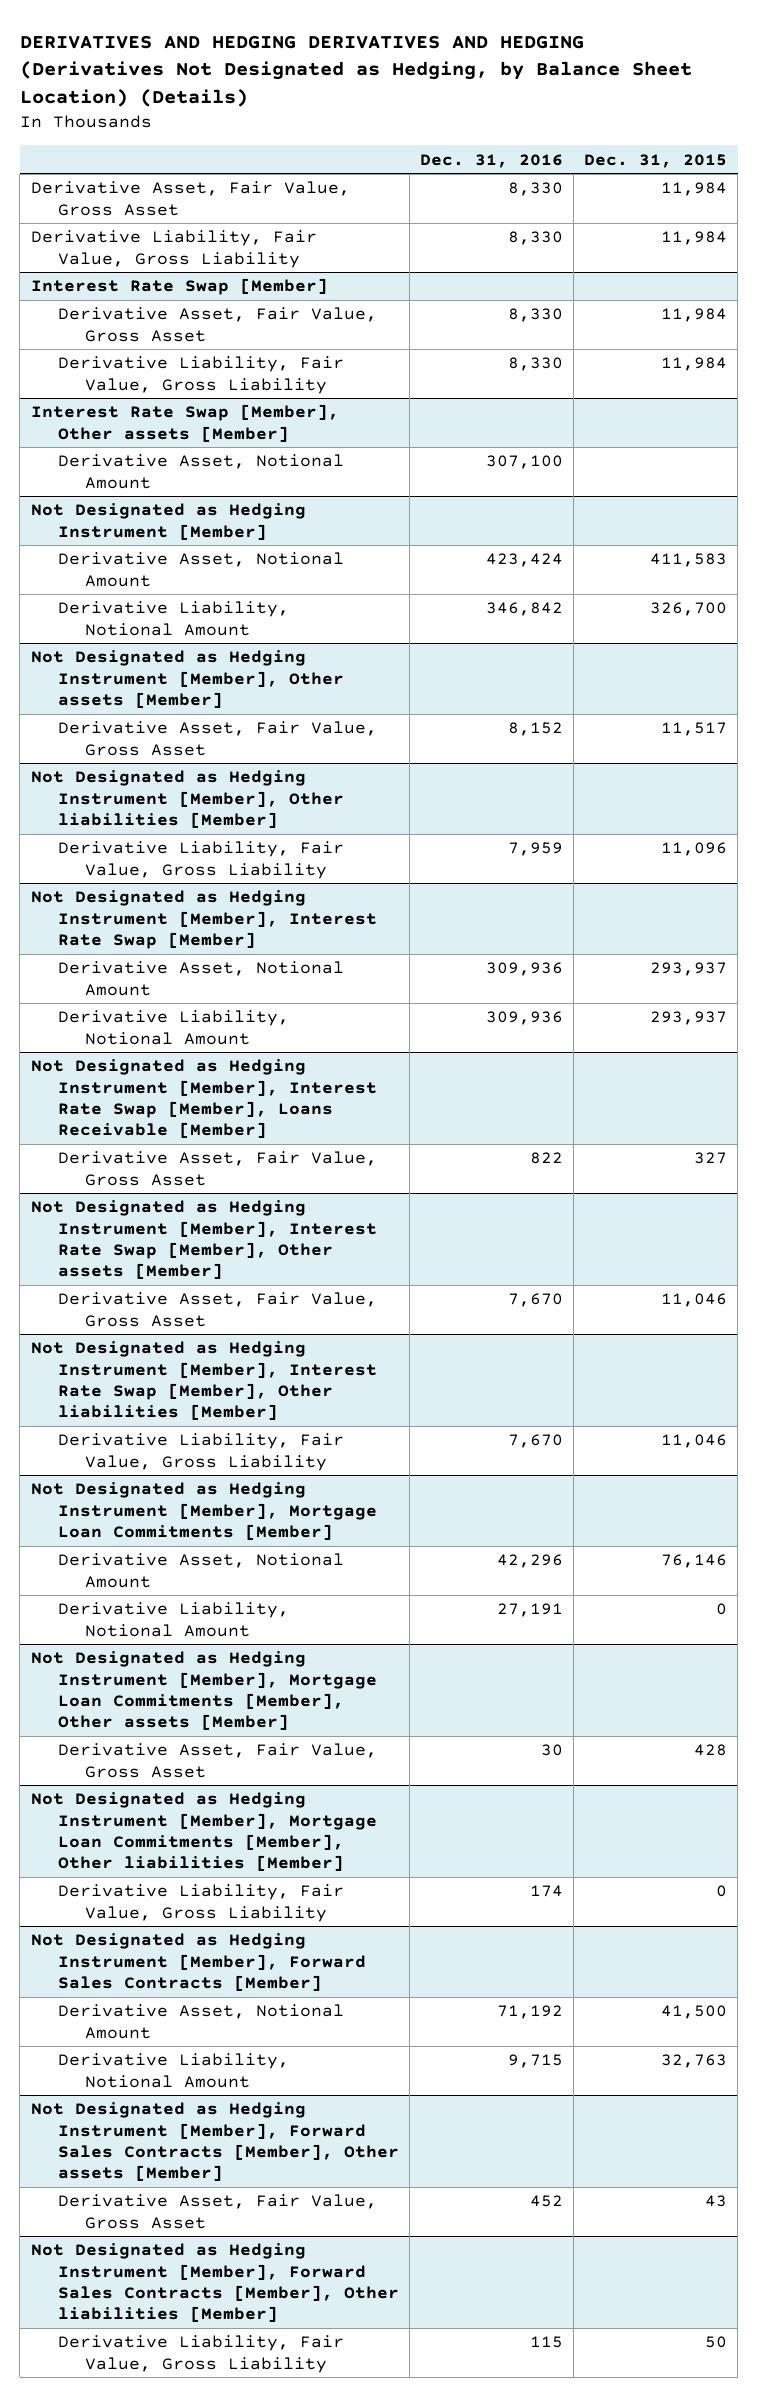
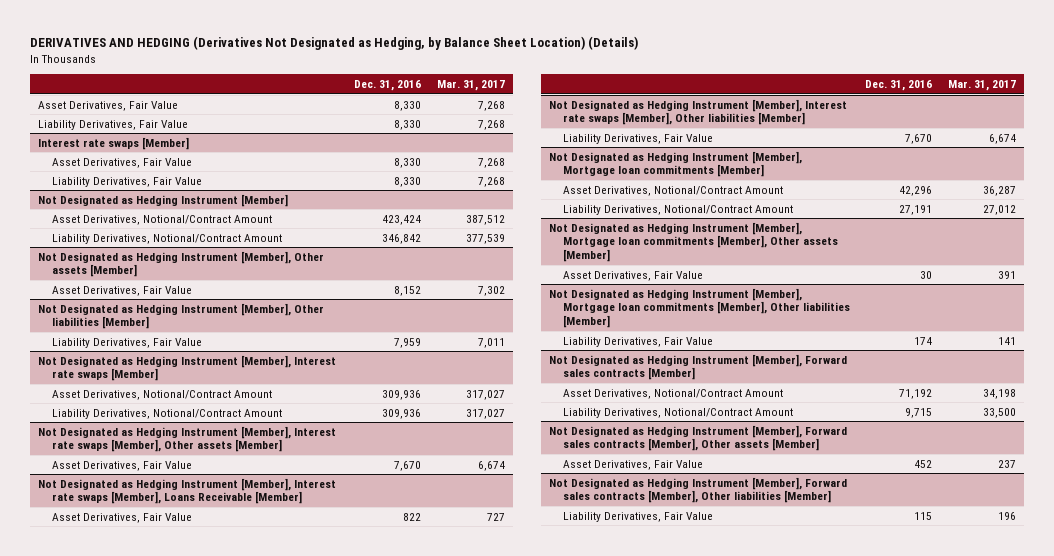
- DERIVATIVES AND HEDGING DERIVATIVES AND HEDGING (Derivatives Not Designated as Hedging, by Balance Sheet Location) (Details)
+ DERIVATIVES AND HEDGING (Derivatives Not Designated as Hedging, by Balance Sheet Location) (Details)
- | Dec. 31, 2016 | Dec. 31, 2015
+ | Dec. 31, 2016 | Mar. 31, 2017
- Derivative Asset, Fair Value, Gross Asset | 8,330 | 11,984
- Derivative Liability, Fair Value, Gross Liability | 8,330 | 11,984
- Interest Rate Swap [Member]
- Derivative Asset, Fair Value, Gross Asset | 8,330 | 11,984
- Derivative Liability, Fair Value, Gross Liability | 8,330 | 11,984
- Interest Rate Swap [Member], Other assets [Member]
- Derivative Asset, Notional Amount | 307,100 |
+ Asset Derivatives, Fair Value | 8,330 | 7,268
+ Liability Derivatives, Fair Value | 8,330 | 7,268
+ Interest rate swaps [Member]
+ Asset Derivatives, Fair Value | 8,330 | 7,268
+ Liability Derivatives, Fair Value | 8,330 | 7,268
@ Not Designated as Hedging Instrument [Member]
- Derivative Asset, Notional Amount | 423,424 | 411,583
- Derivative Liability, Notional Amount | 346,842 | 326,700
+ Asset Derivatives, Notional/Contract Amount | 423,424 | 387,512
+ Liability Derivatives, Notional/Contract Amount | 346,842 | 377,539
@ Not Designated as Hedging Instrument [Member], Other assets [Member]
- Derivative Asset, Fair Value, Gross Asset | 8,152 | 11,517
+ Asset Derivatives, Fair Value | 8,152 | 7,302
@ Not Designated as Hedging Instrument [Member], Other liabilities [Member]
- Derivative Liability, Fair Value, Gross Liability | 7,959 | 11,096
- Not Designated as Hedging Instrument [Member], Interest Rate Swap [Member]
- Derivative Asset, Notional Amount | 309,936 | 293,937
- Derivative Liability, Notional Amount | 309,936 | 293,937
- Not Designated as Hedging Instrument [Member], Interest Rate Swap [Member], Loans Receivable [Member]
- Derivative Asset, Fair Value, Gross Asset | 822 | 327
- Not Designated as Hedging Instrument [Member], Interest Rate Swap [Member], Other assets [Member]
- Derivative Asset, Fair Value, Gross Asset | 7,670 | 11,046
- Not Designated as Hedging Instrument [Member], Interest Rate Swap [Member], Other liabilities [Member]
- Derivative Liability, Fair Value, Gross Liability | 7,670 | 11,046
- Not Designated as Hedging Instrument [Member], Mortgage Loan Commitments [Member]
- Derivative Asset, Notional Amount | 42,296 | 76,146
- Derivative Liability, Notional Amount | 27,191 | 0
- Not Designated as Hedging Instrument [Member], Mortgage Loan Commitments [Member], Other assets [Member]
- Derivative Asset, Fair Value, Gross Asset | 30 | 428
- Not Designated as Hedging Instrument [Member], Mortgage Loan Commitments [Member], Other liabilities [Member]
- Derivative Liability, Fair Value, Gross Liability | 174 | 0
- Not Designated as Hedging Instrument [Member], Forward Sales Contracts [Member]
- Derivative Asset, Notional Amount | 71,192 | 41,500
- Derivative Liability, Notional Amount | 9,715 | 32,763
- Not Designated as Hedging Instrument [Member], Forward Sales Contracts [Member], Other assets [Member]
- Derivative Asset, Fair Value, Gross Asset | 452 | 43
- Not Designated as Hedging Instrument [Member], Forward Sales Contracts [Member], Other liabilities [Member]
- Derivative Liability, Fair Value, Gross Liability | 115 | 50
@ Not Designated as Hedging Instrument [Member], Other liabilities [Member]
+ Liability Derivatives, Fair Value | 7,959 | 7,011
+ Not Designated as Hedging Instrument [Member], Interest rate swaps [Member]
+ Asset Derivatives, Notional/Contract Amount | 309,936 | 317,027
+ Liability Derivatives, Notional/Contract Amount | 309,936 | 317,027
+ Not Designated as Hedging Instrument [Member], Interest rate swaps [Member], Other assets [Member]
+ Asset Derivatives, Fair Value | 7,670 | 6,674
+ Not Designated as Hedging Instrument [Member], Interest rate swaps [Member], Loans Receivable [Member]
+ Asset Derivatives, Fair Value | 822 | 727
+ Not Designated as Hedging Instrument [Member], Interest rate swaps [Member], Other liabilities [Member]
+ Liability Derivatives, Fair Value | 7,670 | 6,674
+ Not Designated as Hedging Instrument [Member], Mortgage loan commitments [Member]
+ Asset Derivatives, Notional/Contract Amount | 42,296 | 36,287
+ Liability Derivatives, Notional/Contract Amount | 27,191 | 27,012
+ Not Designated as Hedging Instrument [Member], Mortgage loan commitments [Member], Other assets [Member]
+ Asset Derivatives, Fair Value | 30 | 391
+ Not Designated as Hedging Instrument [Member], Mortgage loan commitments [Member], Other liabilities [Member]
+ Liability Derivatives, Fair Value | 174 | 141
+ Not Designated as Hedging Instrument [Member], Forward sales contracts [Member]
+ Asset Derivatives, Notional/Contract Amount | 71,192 | 34,198
+ Liability Derivatives, Notional/Contract Amount | 9,715 | 33,500
+ Not Designated as Hedging Instrument [Member], Forward sales contracts [Member], Other assets [Member]
+ Asset Derivatives, Fair Value | 452 | 237
+ Not Designated as Hedging Instrument [Member], Forward sales contracts [Member], Other liabilities [Member]
+ Liability Derivatives, Fair Value | 115 | 196

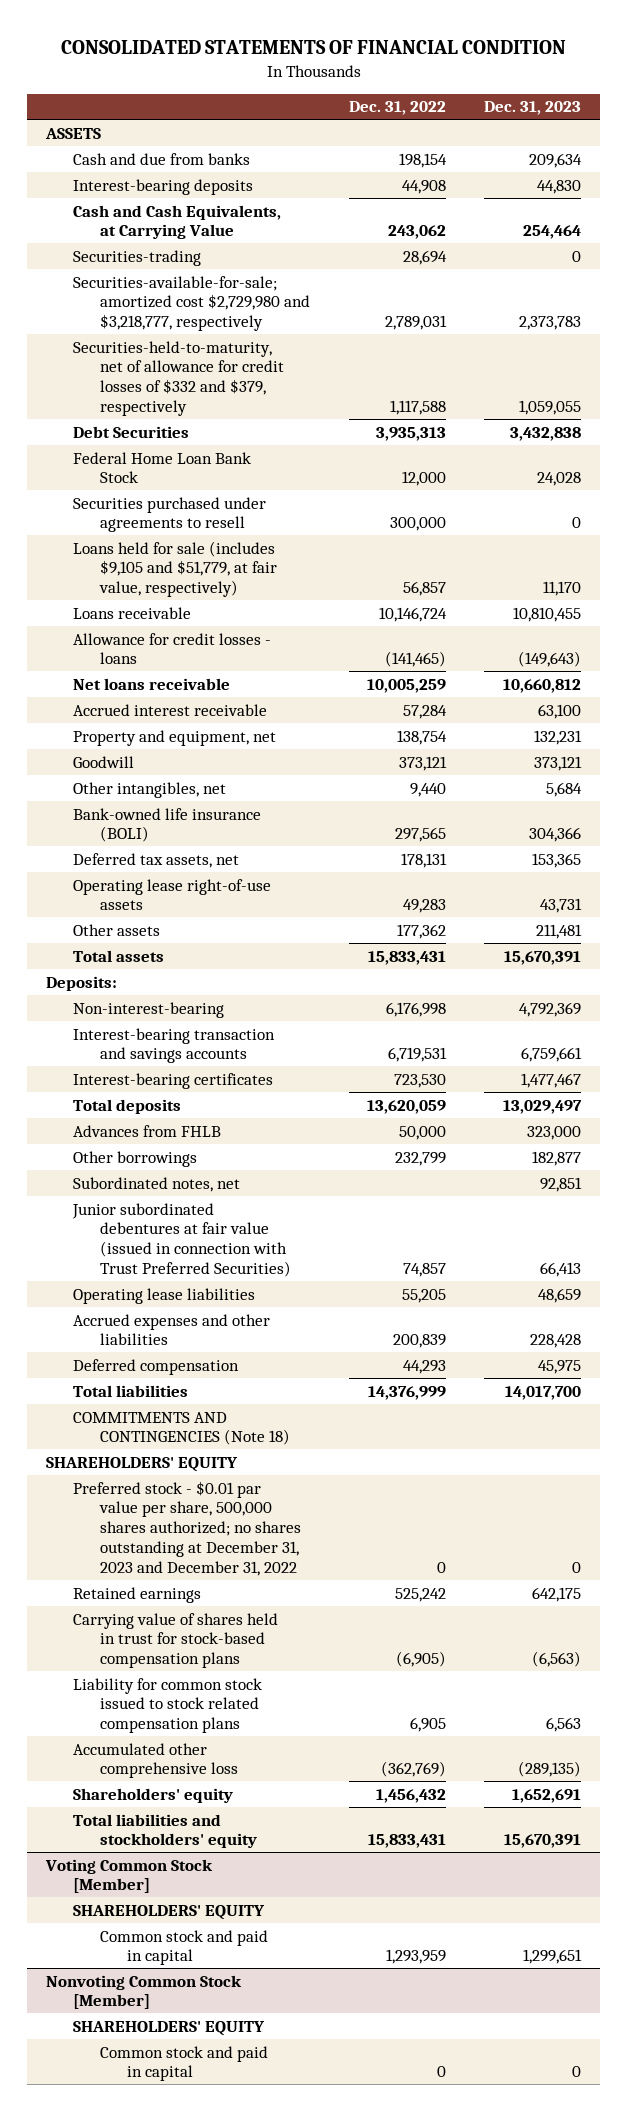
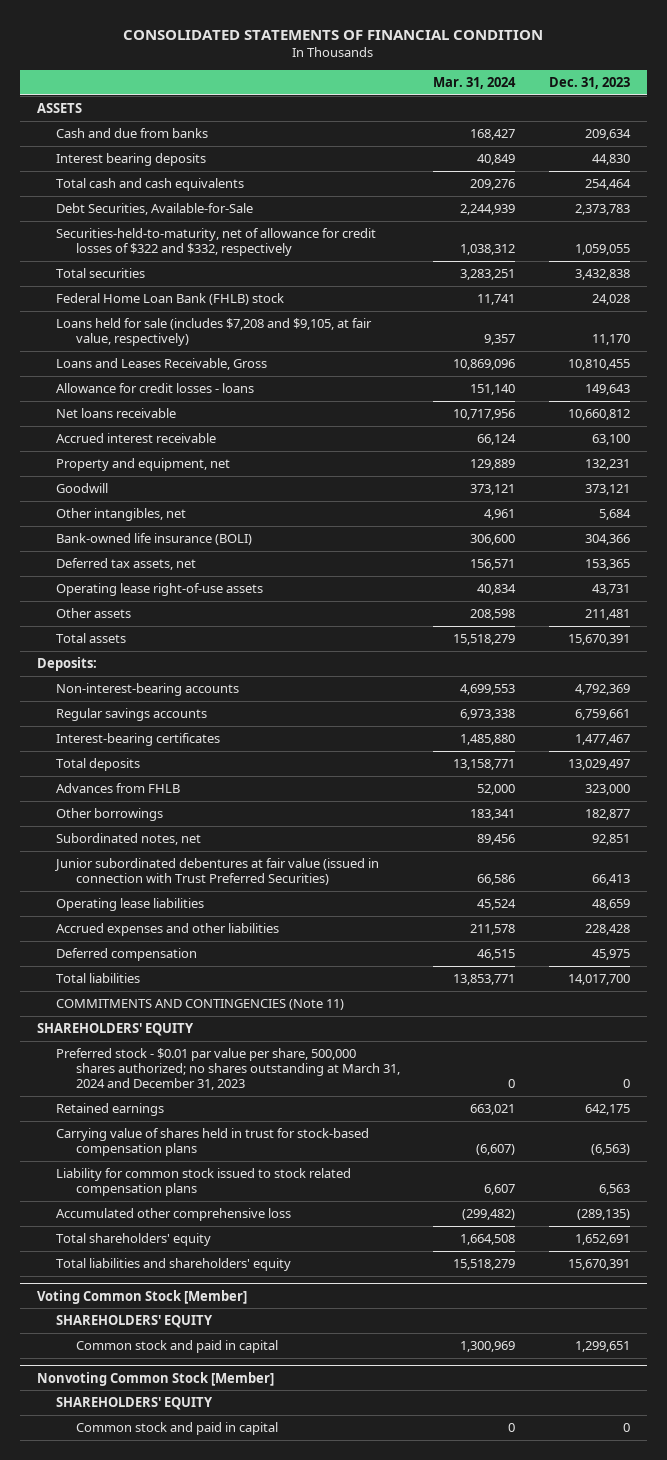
- | Dec. 31, 2022 | Dec. 31, 2023
+ | Mar. 31, 2024 | Dec. 31, 2023
- Interest-bearing deposits | 44,908 | 44,830
- Cash and Cash Equivalents, at Carrying Value | 243,062 | 254,464
- Securities-trading | 28,694 | 0
- Securities-available-for-sale; amortized cost $2,729,980 and $3,218,777, respectively | 2,789,031 | 2,373,783
- Securities-held-to-maturity, net of allowance for credit losses of $332 and $379, respectively | 1,117,588 | 1,059,055
- Debt Securities | 3,935,313 | 3,432,838
- Federal Home Loan Bank Stock | 12,000 | 24,028
- Securities purchased under agreements to resell | 300,000 | 0
- Loans held for sale (includes $9,105 and $51,779, at fair value, respectively) | 56,857 | 11,170
- Loans receivable | 10,146,724 | 10,810,455
- Allowance for credit losses - loans | (141,465) | (149,643)
+ Interest bearing deposits | 40,849 | 44,830
+ Total cash and cash equivalents | 209,276 | 254,464
+ Debt Securities, Available-for-Sale | 2,244,939 | 2,373,783
+ Securities-held-to-maturity, net of allowance for credit losses of $322 and $332, respectively | 1,038,312 | 1,059,055
+ Total securities | 3,283,251 | 3,432,838
+ Federal Home Loan Bank (FHLB) stock | 11,741 | 24,028
+ Loans held for sale (includes $7,208 and $9,105, at fair value, respectively) | 9,357 | 11,170
+ Loans and Leases Receivable, Gross | 10,869,096 | 10,810,455
+ Allowance for credit losses - loans | 151,140 | 149,643
- Non-interest-bearing | 6,176,998 | 4,792,369
- Interest-bearing transaction and savings accounts | 6,719,531 | 6,759,661
+ Non-interest-bearing accounts | 4,699,553 | 4,792,369
+ Regular savings accounts | 6,973,338 | 6,759,661
- COMMITMENTS AND CONTINGENCIES (Note 18)
+ COMMITMENTS AND CONTINGENCIES (Note 11)
- Preferred stock - $0.01 par value per share, 500,000 shares authorized; no shares outstanding at December 31, 2023 and December 31, 2022 | 0 | 0
+ Preferred stock - $0.01 par value per share, 500,000 shares authorized; no shares outstanding at March 31, 2024 and December 31, 2023 | 0 | 0
- Shareholders' equity | 1,456,432 | 1,652,691
- Total liabilities and stockholders' equity | 15,833,431 | 15,670,391
+ Total shareholders' equity | 1,664,508 | 1,652,691
+ Total liabilities and shareholders' equity | 15,518,279 | 15,670,391

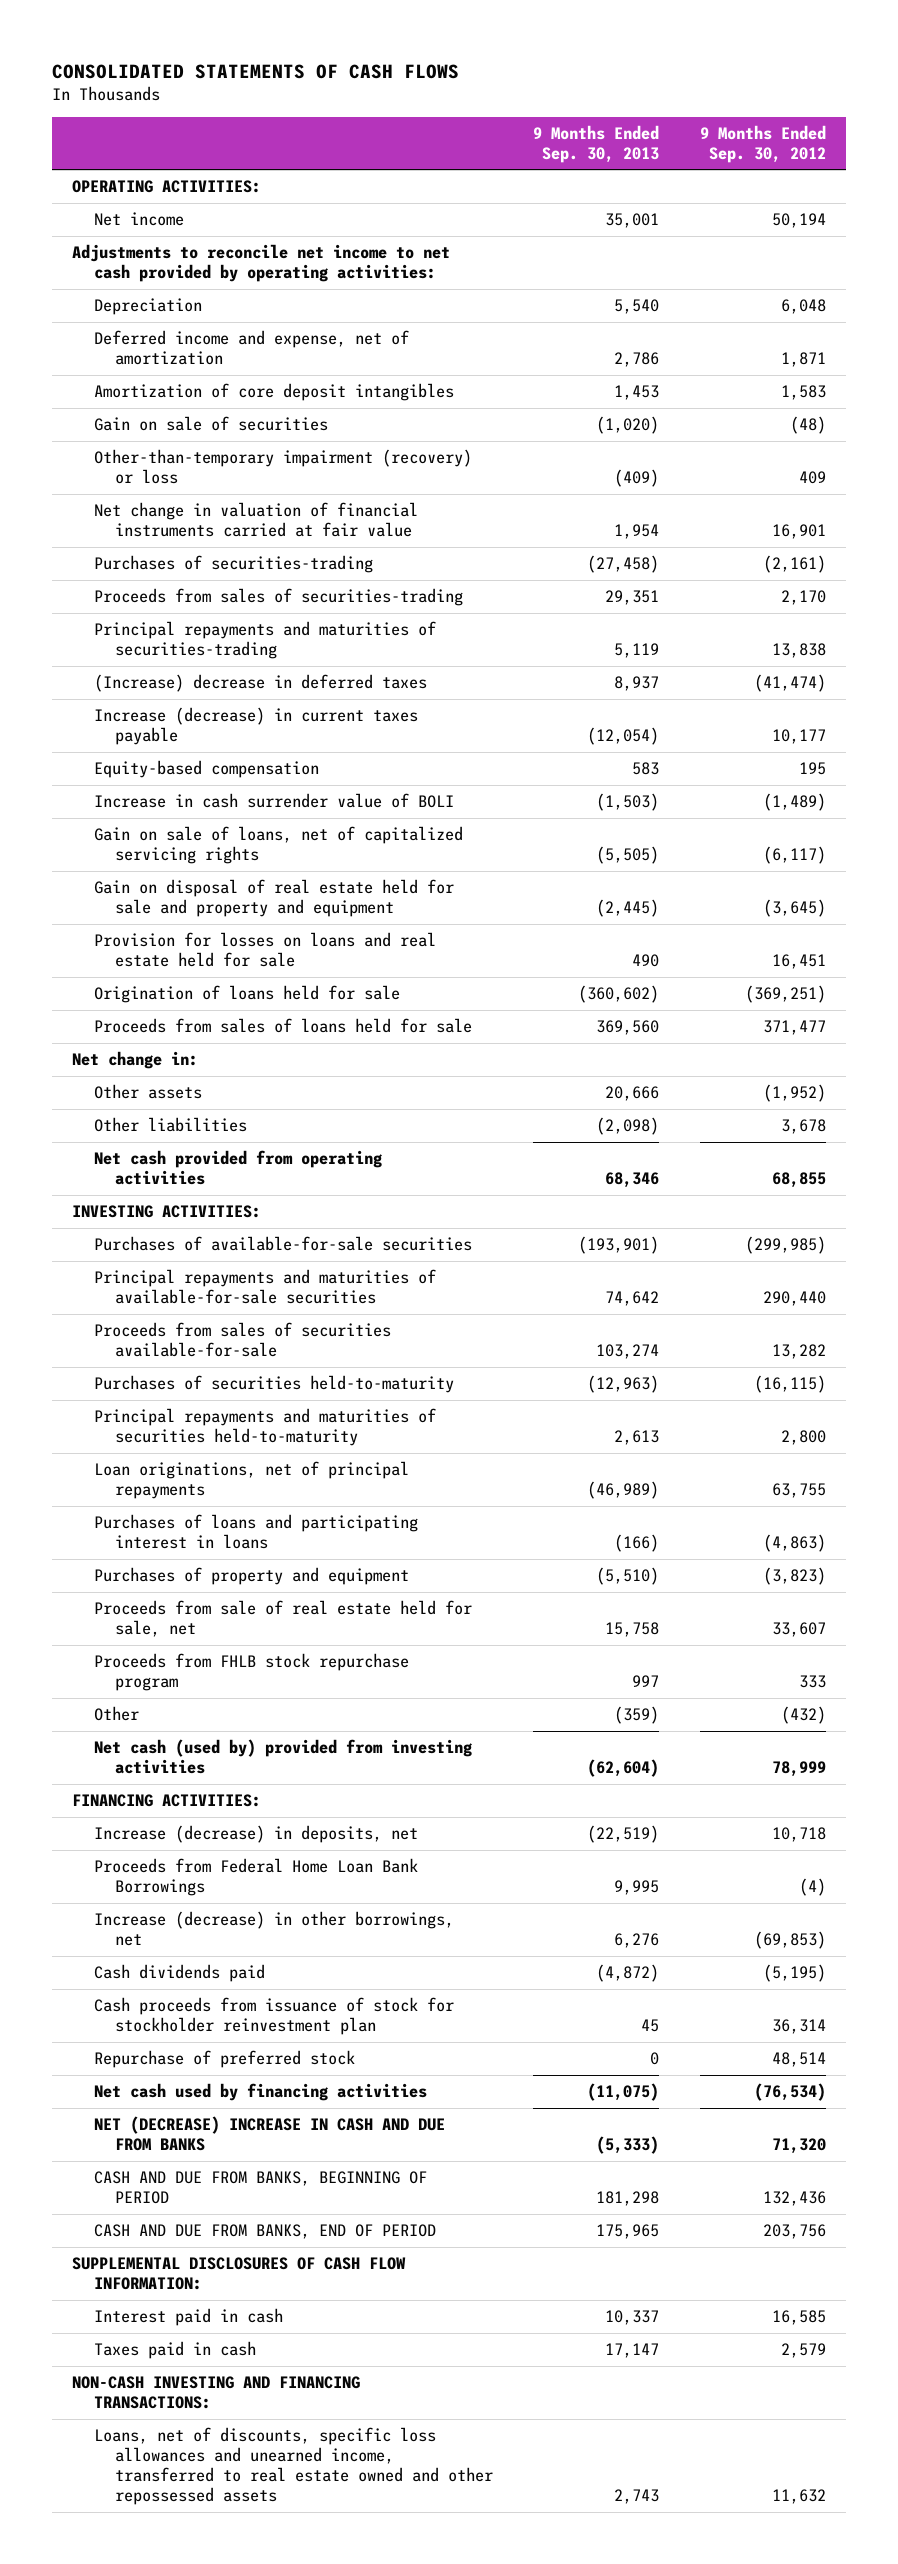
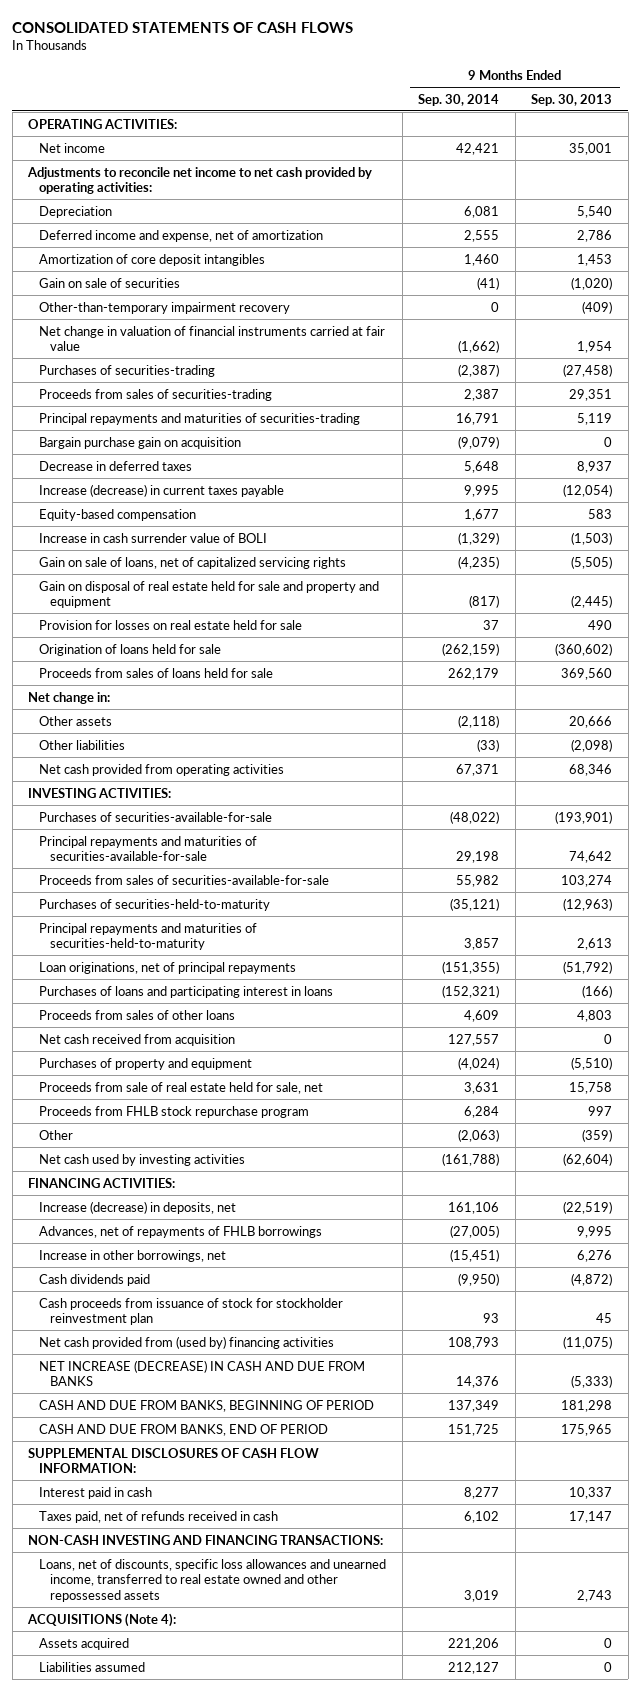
- | 9 Months Ended Sep. 30, 2013 | 9 Months Ended Sep. 30, 2012
+ | 9 Months Ended Sep. 30, 2014 | 9 Months Ended Sep. 30, 2013
- Other-than-temporary impairment (recovery) or loss | (409) | 409
+ Other-than-temporary impairment recovery | 0 | (409)
- (Increase) decrease in deferred taxes | 8,937 | (41,474)
+ Bargain purchase gain on acquisition | (9,079) | 0
+ Decrease in deferred taxes | 5,648 | 8,937
- Provision for losses on loans and real estate held for sale | 490 | 16,451
+ Provision for losses on real estate held for sale | 37 | 490
- Purchases of available-for-sale securities | (193,901) | (299,985)
- Principal repayments and maturities of available-for-sale securities | 74,642 | 290,440
- Proceeds from sales of securities available-for-sale | 103,274 | 13,282
- Purchases of securities held-to-maturity | (12,963) | (16,115)
- Principal repayments and maturities of securities held-to-maturity | 2,613 | 2,800
- Loan originations, net of principal repayments | (46,989) | 63,755
+ Purchases of securities-available-for-sale | (48,022) | (193,901)
+ Principal repayments and maturities of securities-available-for-sale | 29,198 | 74,642
+ Proceeds from sales of securities-available-for-sale | 55,982 | 103,274
+ Purchases of securities-held-to-maturity | (35,121) | (12,963)
+ Principal repayments and maturities of securities-held-to-maturity | 3,857 | 2,613
+ Loan originations, net of principal repayments | (151,355) | (51,792)
+ Proceeds from sales of other loans | 4,609 | 4,803
+ Net cash received from acquisition | 127,557 | 0
- Net cash (used by) provided from investing activities | (62,604) | 78,999
+ Net cash used by investing activities | (161,788) | (62,604)
- Proceeds from Federal Home Loan Bank Borrowings | 9,995 | (4)
- Increase (decrease) in other borrowings, net | 6,276 | (69,853)
+ Advances, net of repayments of FHLB borrowings | (27,005) | 9,995
+ Increase in other borrowings, net | (15,451) | 6,276
- Repurchase of preferred stock | 0 | 48,514
- Net cash used by financing activities | (11,075) | (76,534)
- NET (DECREASE) INCREASE IN CASH AND DUE FROM BANKS | (5,333) | 71,320
+ Net cash provided from (used by) financing activities | 108,793 | (11,075)
+ NET INCREASE (DECREASE) IN CASH AND DUE FROM BANKS | 14,376 | (5,333)
- Taxes paid in cash | 17,147 | 2,579
+ Taxes paid, net of refunds received in cash | 6,102 | 17,147
+ ACQUISITIONS (Note 4):
+ Assets acquired | 221,206 | 0
+ Liabilities assumed | 212,127 | 0

